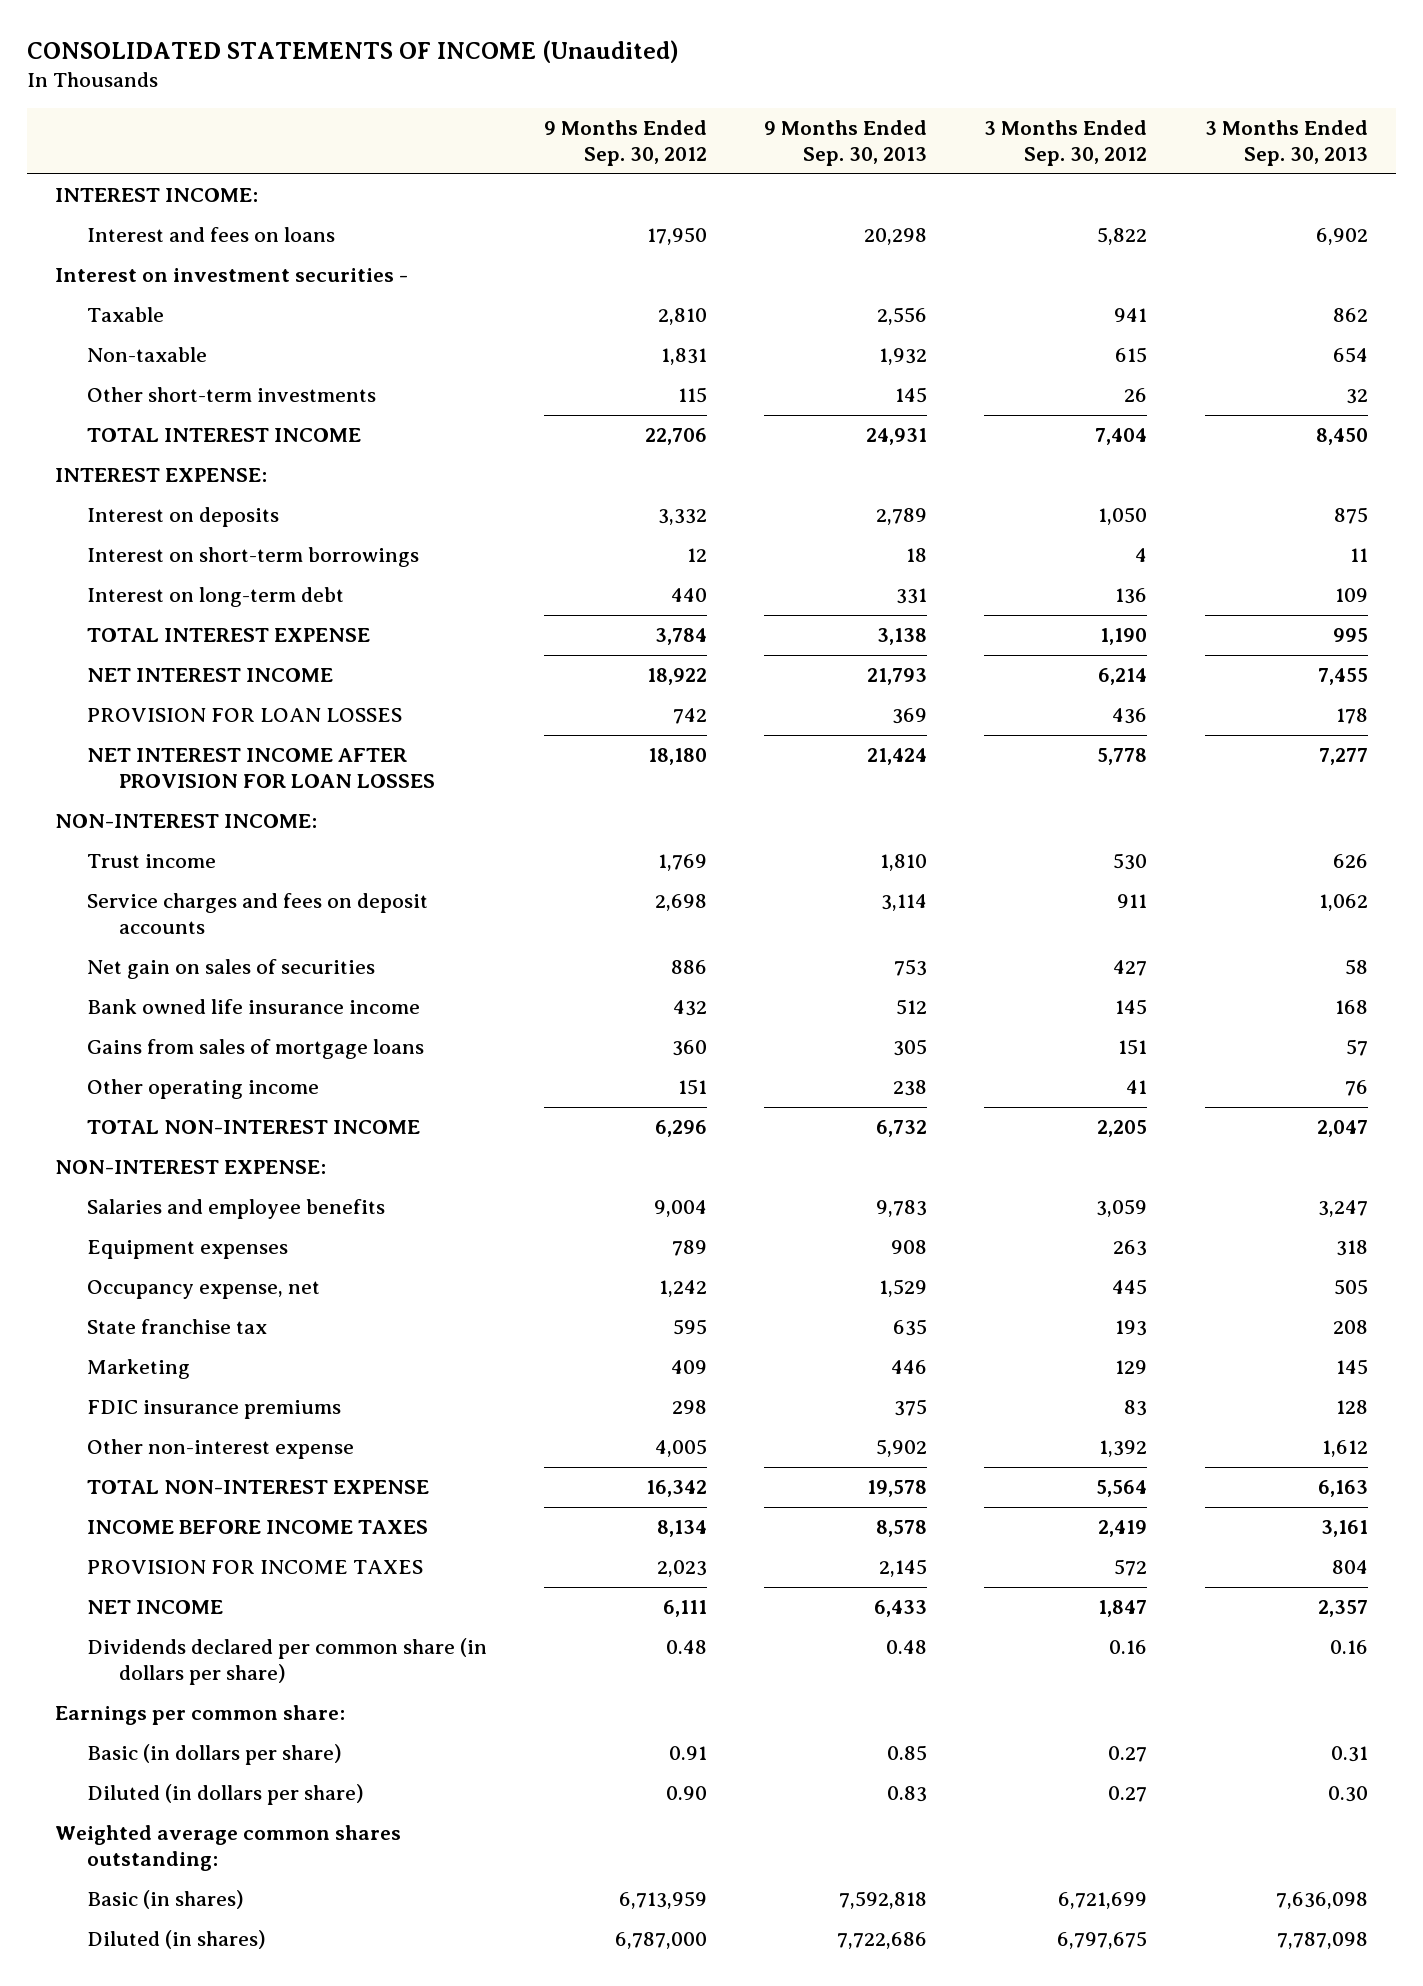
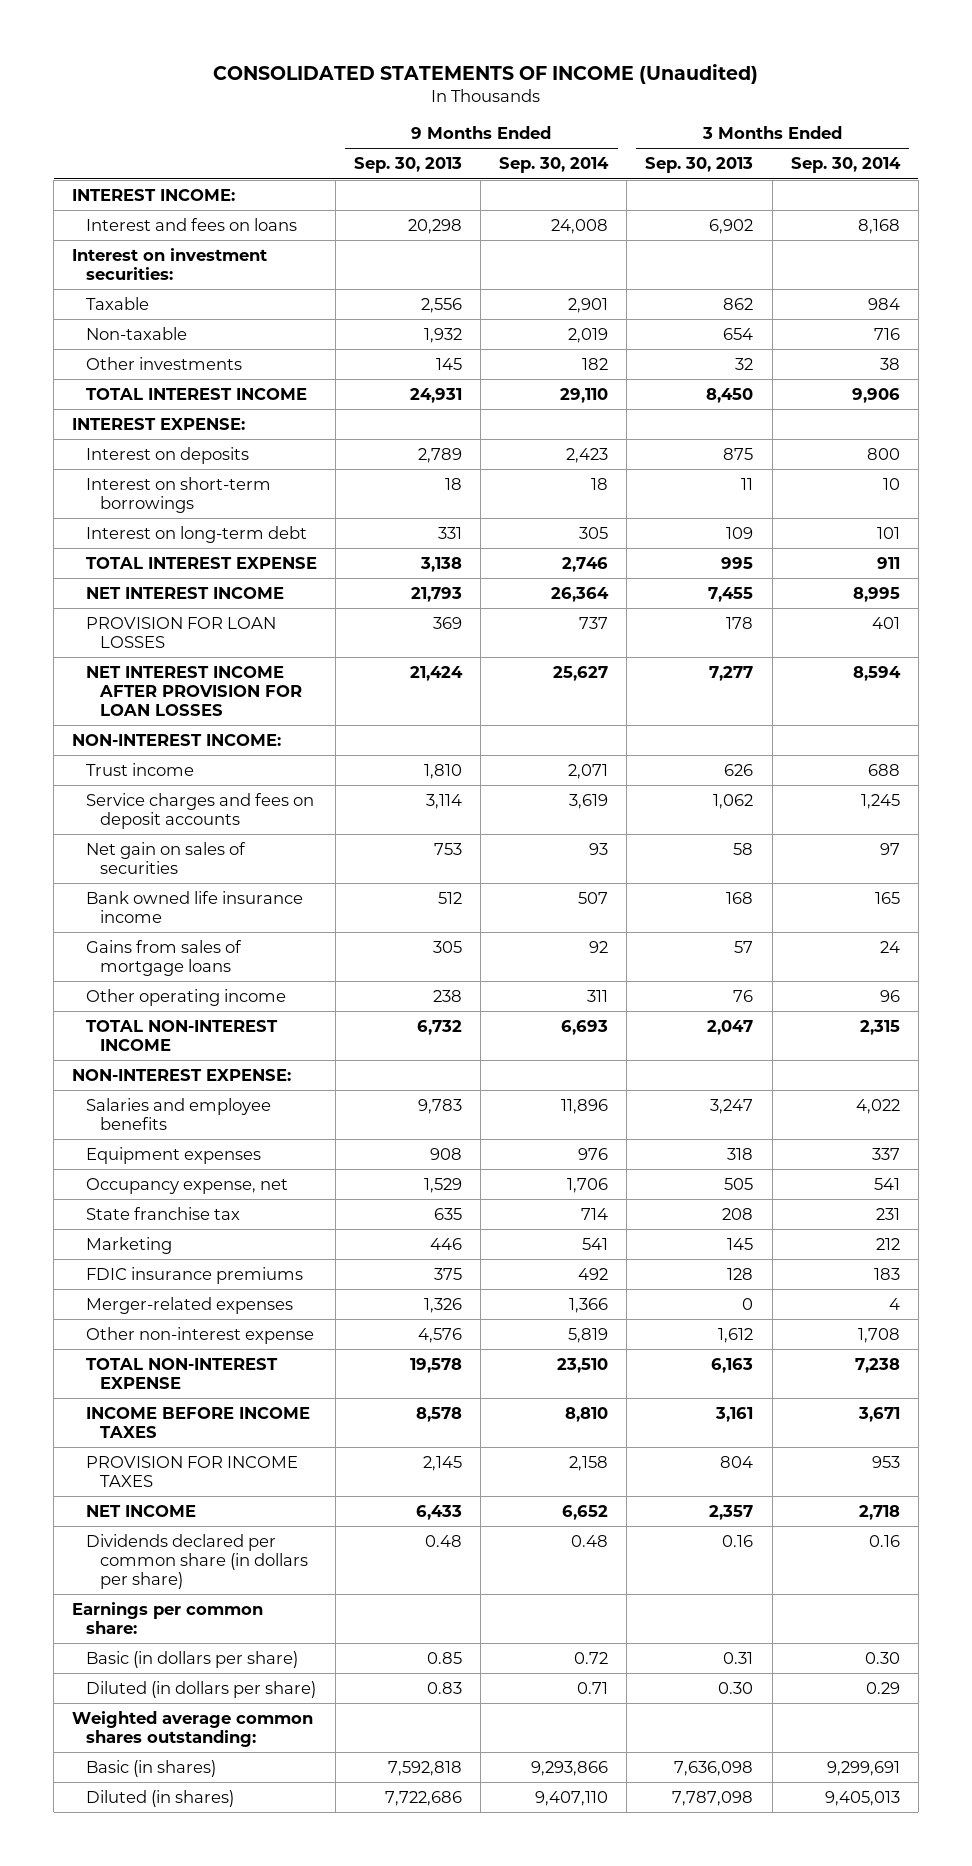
- | 9 Months Ended Sep. 30, 2012 | 9 Months Ended Sep. 30, 2013 | 3 Months Ended Sep. 30, 2012 | 3 Months Ended Sep. 30, 2013
+ | 9 Months Ended Sep. 30, 2013 | 9 Months Ended Sep. 30, 2014 | 3 Months Ended Sep. 30, 2013 | 3 Months Ended Sep. 30, 2014
- Interest on investment securities -
+ Interest on investment securities:
- Other short-term investments | 115 | 145 | 26 | 32
+ Other investments | 145 | 182 | 32 | 38
- Other non-interest expense | 4,005 | 5,902 | 1,392 | 1,612
+ Merger-related expenses | 1,326 | 1,366 | 0 | 4
+ Other non-interest expense | 4,576 | 5,819 | 1,612 | 1,708

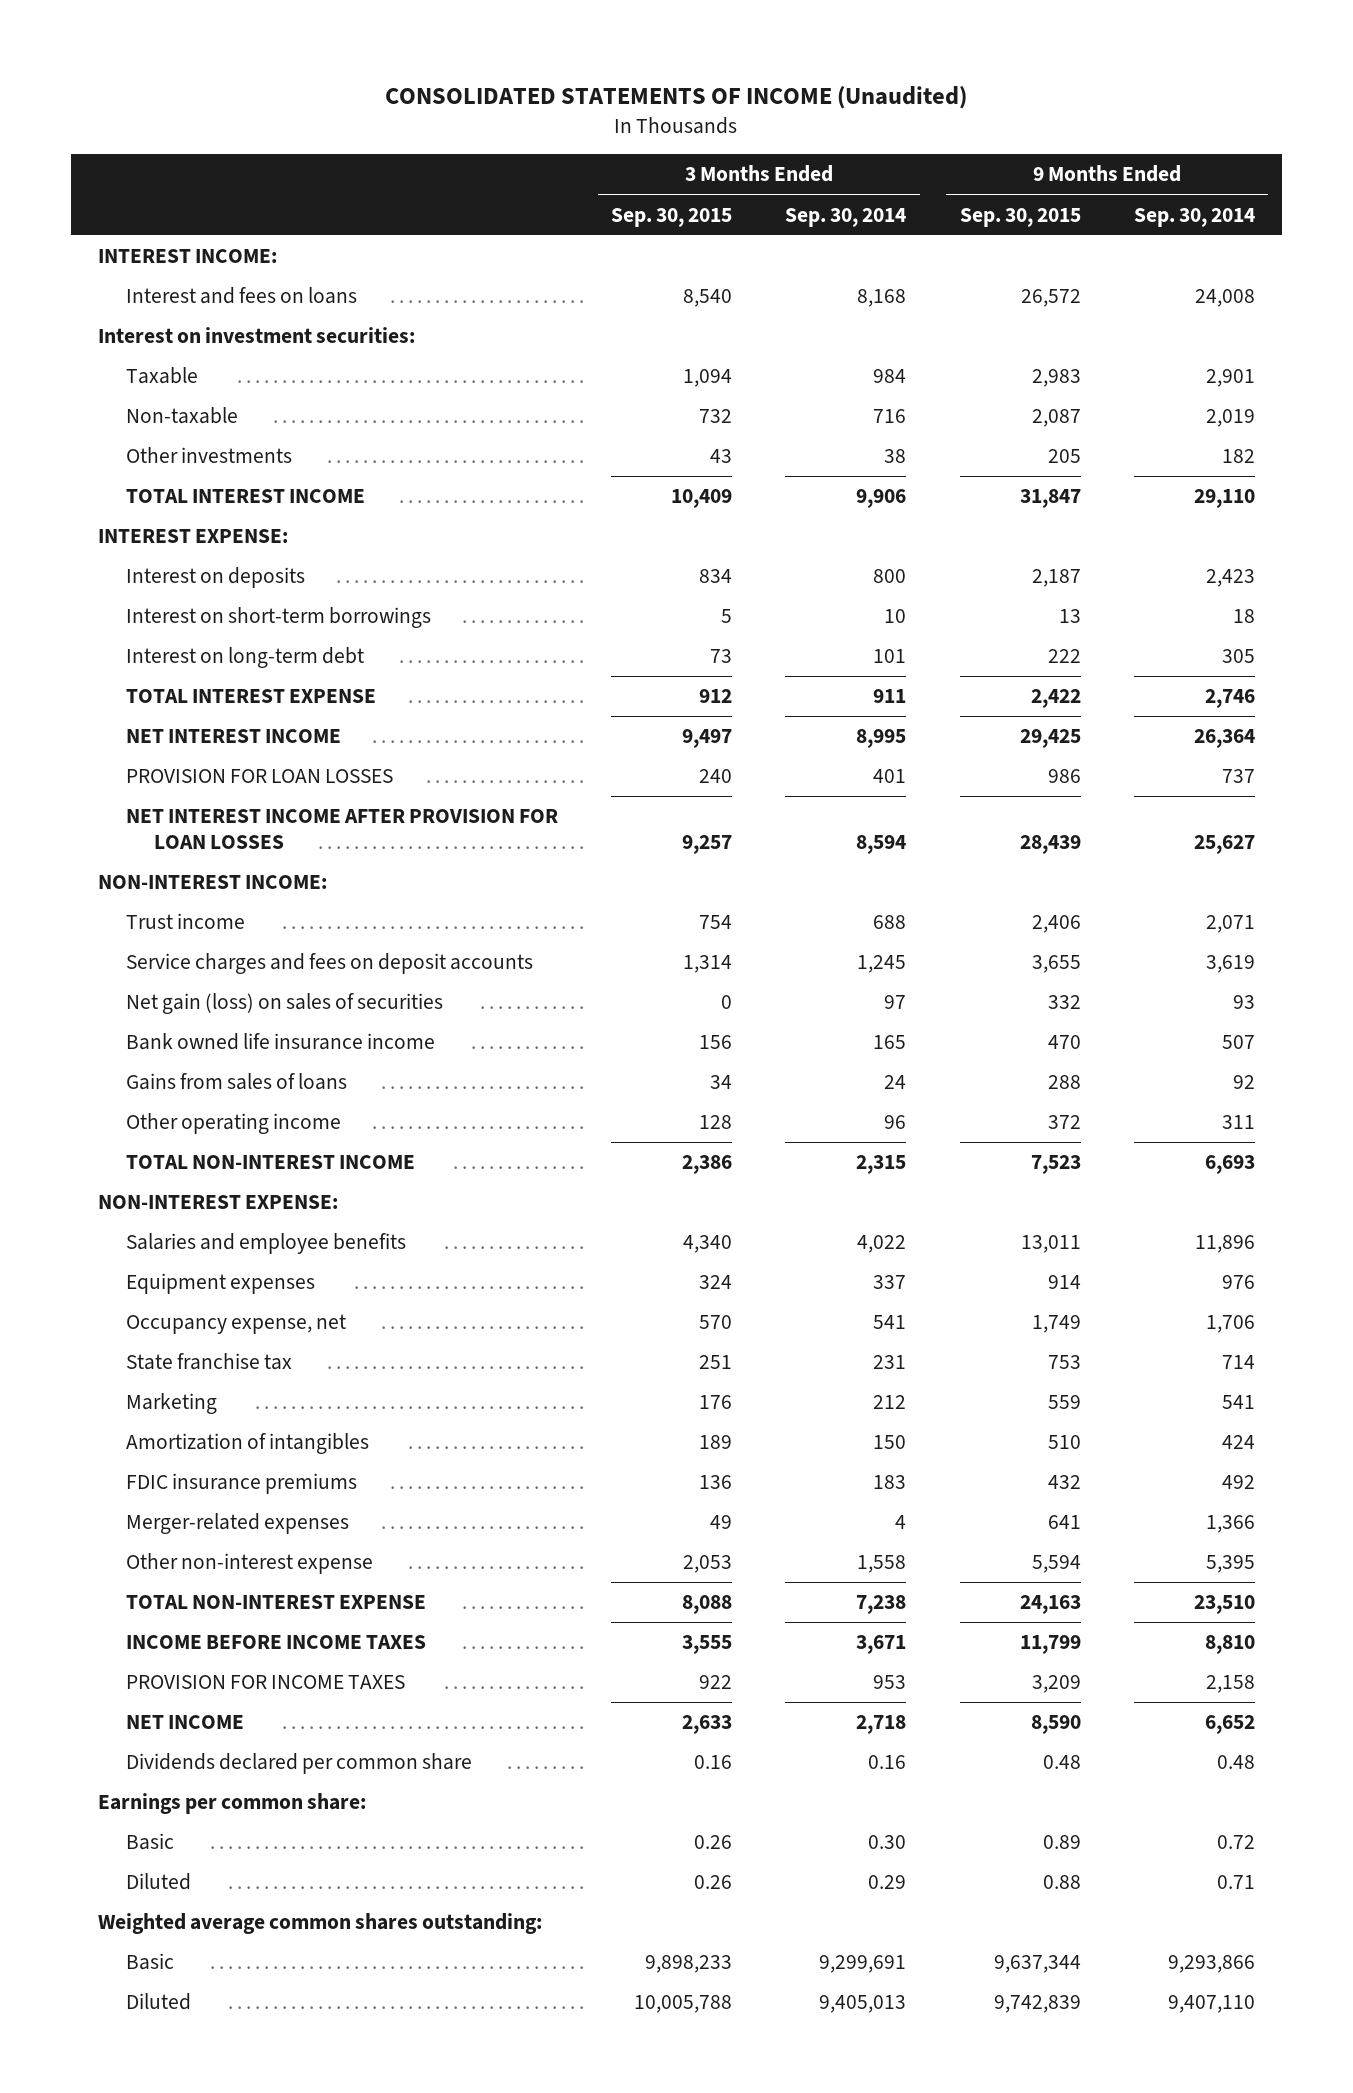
- | 9 Months Ended Sep. 30, 2013 | 9 Months Ended Sep. 30, 2014 | 3 Months Ended Sep. 30, 2013 | 3 Months Ended Sep. 30, 2014
+ | 3 Months Ended Sep. 30, 2015 | 3 Months Ended Sep. 30, 2014 | 9 Months Ended Sep. 30, 2015 | 9 Months Ended Sep. 30, 2014
- Net gain on sales of securities | 753 | 93 | 58 | 97
+ Net gain (loss) on sales of securities | 0 | 97 | 332 | 93
- Gains from sales of mortgage loans | 305 | 92 | 57 | 24
+ Gains from sales of loans | 34 | 24 | 288 | 92
+ Amortization of intangibles | 189 | 150 | 510 | 424
- Other non-interest expense | 4,576 | 5,819 | 1,612 | 1,708
+ Other non-interest expense | 2,053 | 1,558 | 5,594 | 5,395
- Dividends declared per common share (in dollars per share) | 0.48 | 0.48 | 0.16 | 0.16
+ Dividends declared per common share | 0.16 | 0.16 | 0.48 | 0.48
- Basic (in dollars per share) | 0.85 | 0.72 | 0.31 | 0.30
- Diluted (in dollars per share) | 0.83 | 0.71 | 0.30 | 0.29
+ Basic | 0.26 | 0.30 | 0.89 | 0.72
+ Diluted | 0.26 | 0.29 | 0.88 | 0.71
- Basic (in shares) | 7,592,818 | 9,293,866 | 7,636,098 | 9,299,691
- Diluted (in shares) | 7,722,686 | 9,407,110 | 7,787,098 | 9,405,013
+ Basic | 9,898,233 | 9,299,691 | 9,637,344 | 9,293,866
+ Diluted | 10,005,788 | 9,405,013 | 9,742,839 | 9,407,110

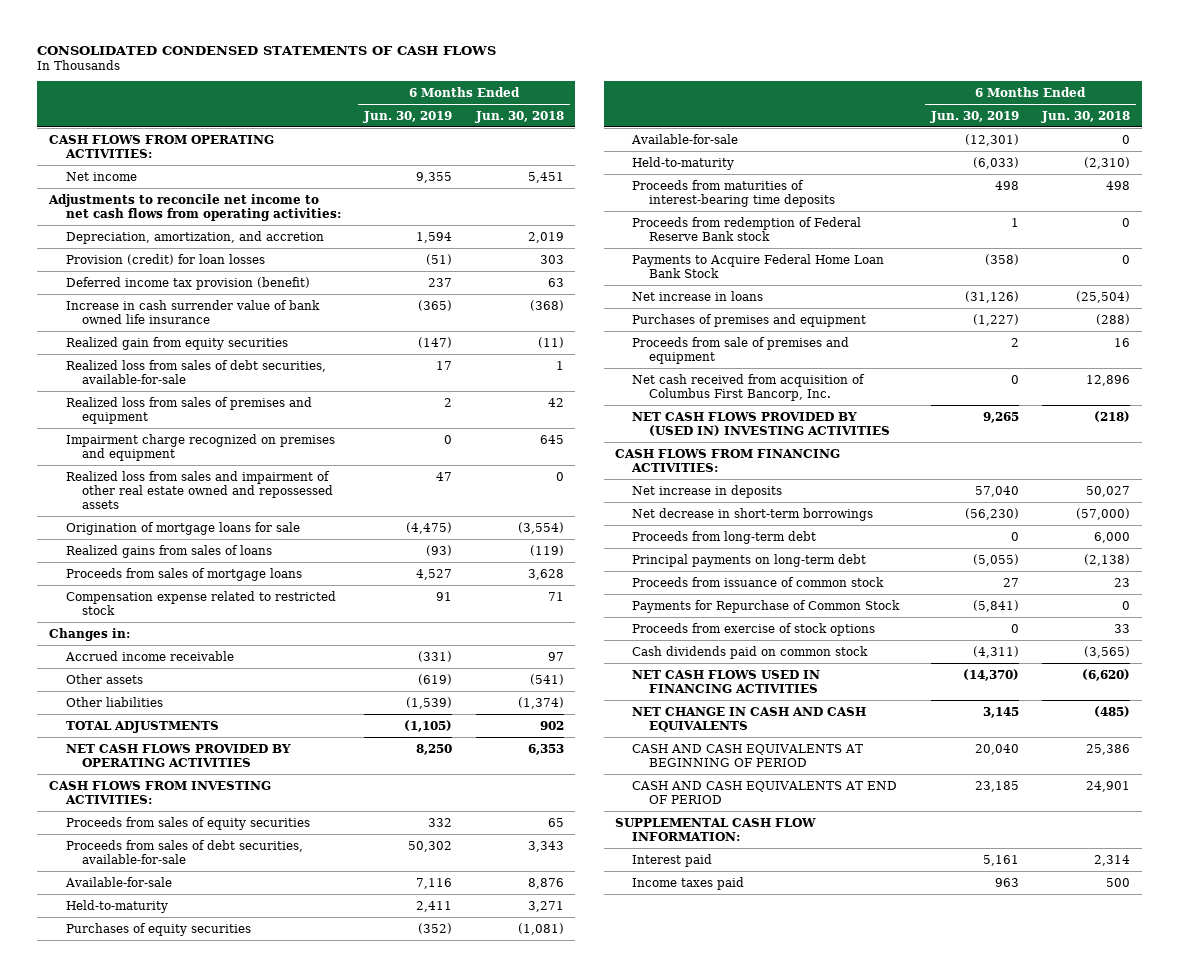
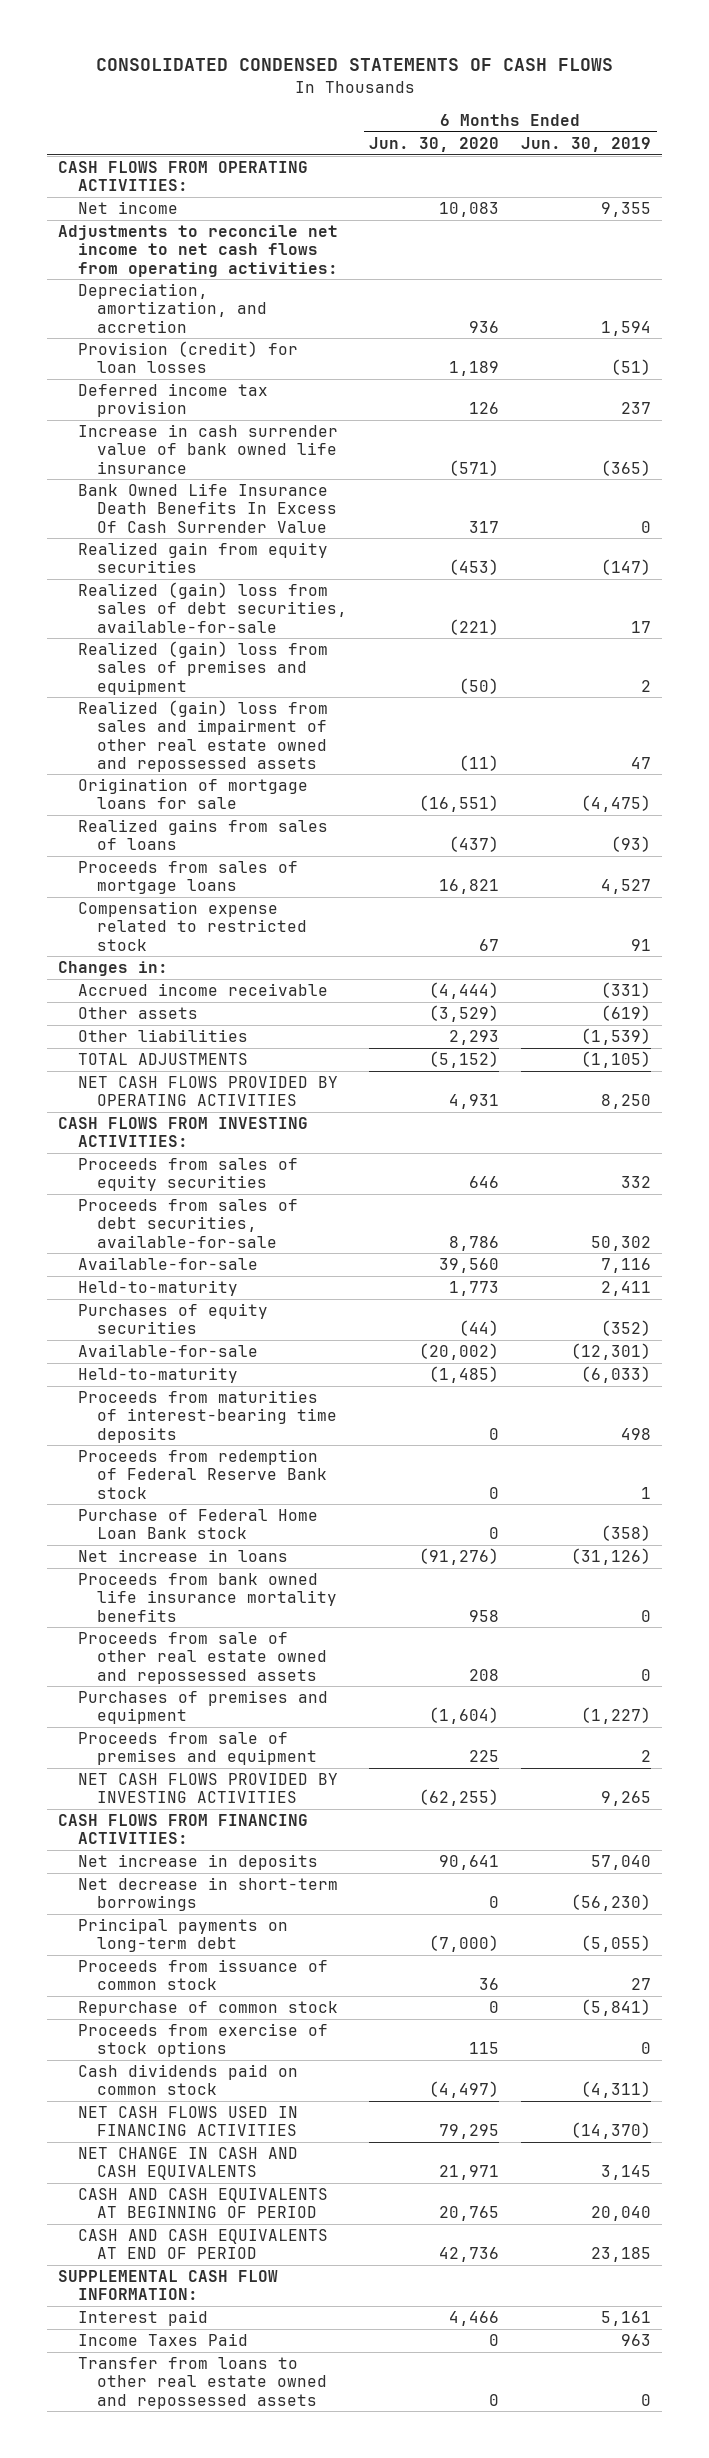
- | 6 Months Ended Jun. 30, 2019 | 6 Months Ended Jun. 30, 2018
+ | 6 Months Ended Jun. 30, 2020 | 6 Months Ended Jun. 30, 2019
- Deferred income tax provision (benefit) | 237 | 63
+ Deferred income tax provision | 126 | 237
+ Bank Owned Life Insurance Death Benefits In Excess Of Cash Surrender Value | 317 | 0
- Realized loss from sales of debt securities, available-for-sale | 17 | 1
- Realized loss from sales of premises and equipment | 2 | 42
- Impairment charge recognized on premises and equipment | 0 | 645
- Realized loss from sales and impairment of other real estate owned and repossessed assets | 47 | 0
+ Realized (gain) loss from sales of debt securities, available-for-sale | (221) | 17
+ Realized (gain) loss from sales of premises and equipment | (50) | 2
+ Realized (gain) loss from sales and impairment of other real estate owned and repossessed assets | (11) | 47
- Payments to Acquire Federal Home Loan Bank Stock | (358) | 0
+ Purchase of Federal Home Loan Bank stock | 0 | (358)
+ Proceeds from bank owned life insurance mortality benefits | 958 | 0
+ Proceeds from sale of other real estate owned and repossessed assets | 208 | 0
- Net cash received from acquisition of Columbus First Bancorp, Inc. | 0 | 12,896
- NET CASH FLOWS PROVIDED BY (USED IN) INVESTING ACTIVITIES | 9,265 | (218)
+ NET CASH FLOWS PROVIDED BY INVESTING ACTIVITIES | (62,255) | 9,265
- Proceeds from long-term debt | 0 | 6,000
- Payments for Repurchase of Common Stock | (5,841) | 0
+ Repurchase of common stock | 0 | (5,841)
- Income taxes paid | 963 | 500
+ Income Taxes Paid | 0 | 963
+ Transfer from loans to other real estate owned and repossessed assets | 0 | 0

